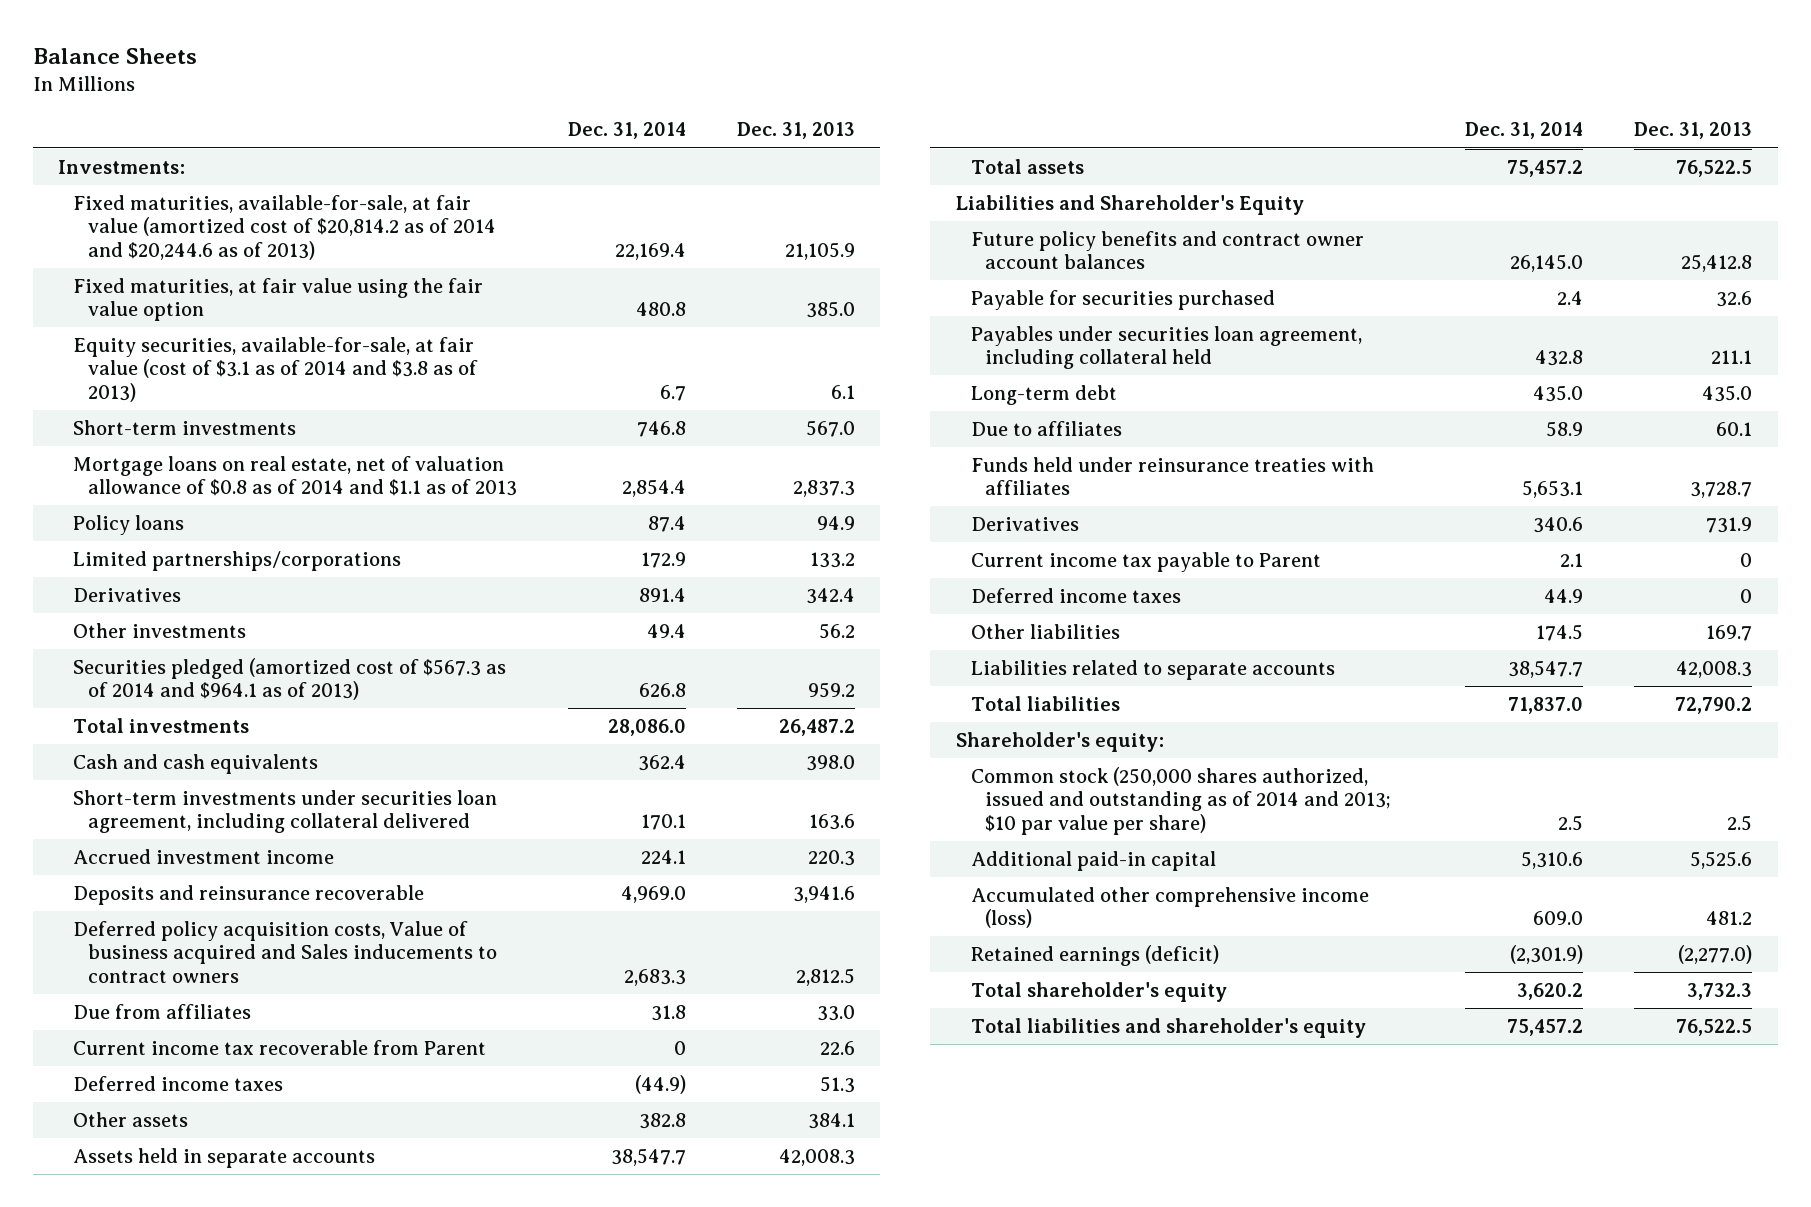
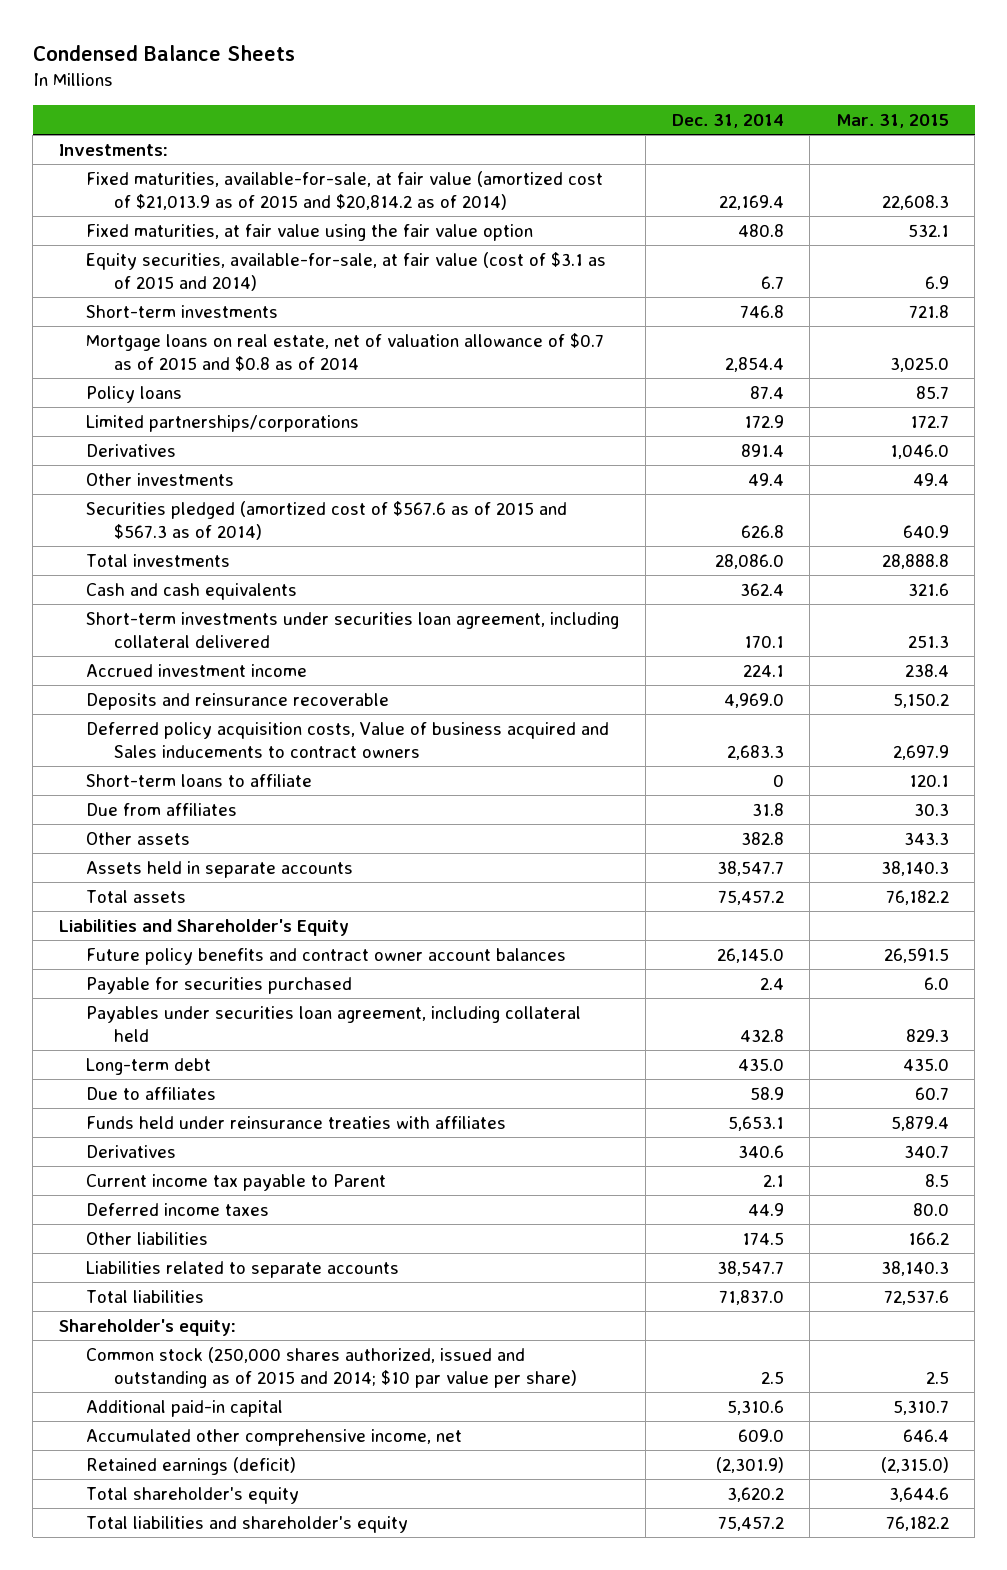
- Balance Sheets
+ Condensed Balance Sheets
- | Dec. 31, 2014 | Dec. 31, 2013
+ | Dec. 31, 2014 | Mar. 31, 2015
- Fixed maturities, available-for-sale, at fair value (amortized cost of $20,814.2 as of 2014 and $20,244.6 as of 2013) | 22,169.4 | 21,105.9
+ Fixed maturities, available-for-sale, at fair value (amortized cost of $21,013.9 as of 2015 and $20,814.2 as of 2014) | 22,169.4 | 22,608.3
- Equity securities, available-for-sale, at fair value (cost of $3.1 as of 2014 and $3.8 as of 2013) | 6.7 | 6.1
+ Equity securities, available-for-sale, at fair value (cost of $3.1 as of 2015 and 2014) | 6.7 | 6.9
- Mortgage loans on real estate, net of valuation allowance of $0.8 as of 2014 and $1.1 as of 2013 | 2,854.4 | 2,837.3
+ Mortgage loans on real estate, net of valuation allowance of $0.7 as of 2015 and $0.8 as of 2014 | 2,854.4 | 3,025.0
- Securities pledged (amortized cost of $567.3 as of 2014 and $964.1 as of 2013) | 626.8 | 959.2
+ Securities pledged (amortized cost of $567.6 as of 2015 and $567.3 as of 2014) | 626.8 | 640.9
+ Short-term loans to affiliate | 0 | 120.1
- Current income tax recoverable from Parent | 0 | 22.6
- Deferred income taxes | (44.9) | 51.3
- Common stock (250,000 shares authorized, issued and outstanding as of 2014 and 2013; $10 par value per share) | 2.5 | 2.5
+ Common stock (250,000 shares authorized, issued and outstanding as of 2015 and 2014; $10 par value per share) | 2.5 | 2.5
- Accumulated other comprehensive income (loss) | 609.0 | 481.2
+ Accumulated other comprehensive income, net | 609.0 | 646.4

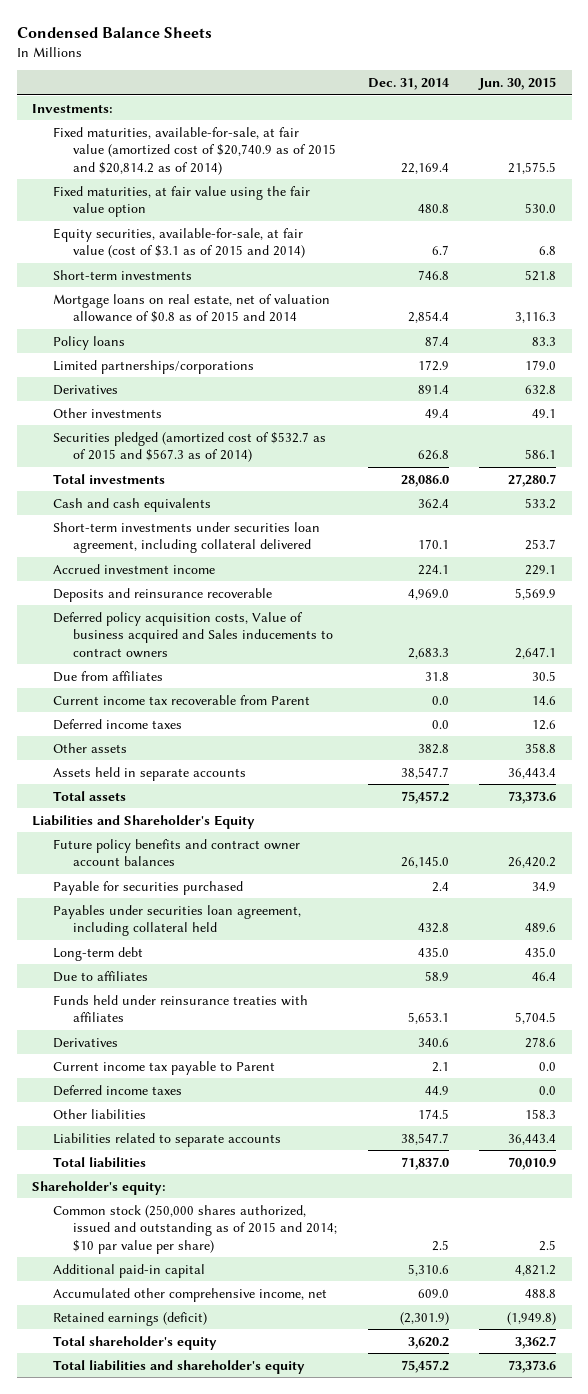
- | Dec. 31, 2014 | Mar. 31, 2015
+ | Dec. 31, 2014 | Jun. 30, 2015
- Fixed maturities, available-for-sale, at fair value (amortized cost of $21,013.9 as of 2015 and $20,814.2 as of 2014) | 22,169.4 | 22,608.3
+ Fixed maturities, available-for-sale, at fair value (amortized cost of $20,740.9 as of 2015 and $20,814.2 as of 2014) | 22,169.4 | 21,575.5
- Mortgage loans on real estate, net of valuation allowance of $0.7 as of 2015 and $0.8 as of 2014 | 2,854.4 | 3,025.0
+ Mortgage loans on real estate, net of valuation allowance of $0.8 as of 2015 and 2014 | 2,854.4 | 3,116.3
- Securities pledged (amortized cost of $567.6 as of 2015 and $567.3 as of 2014) | 626.8 | 640.9
+ Securities pledged (amortized cost of $532.7 as of 2015 and $567.3 as of 2014) | 626.8 | 586.1
- Short-term loans to affiliate | 0 | 120.1
+ Current income tax recoverable from Parent | 0.0 | 14.6
+ Deferred income taxes | 0.0 | 12.6

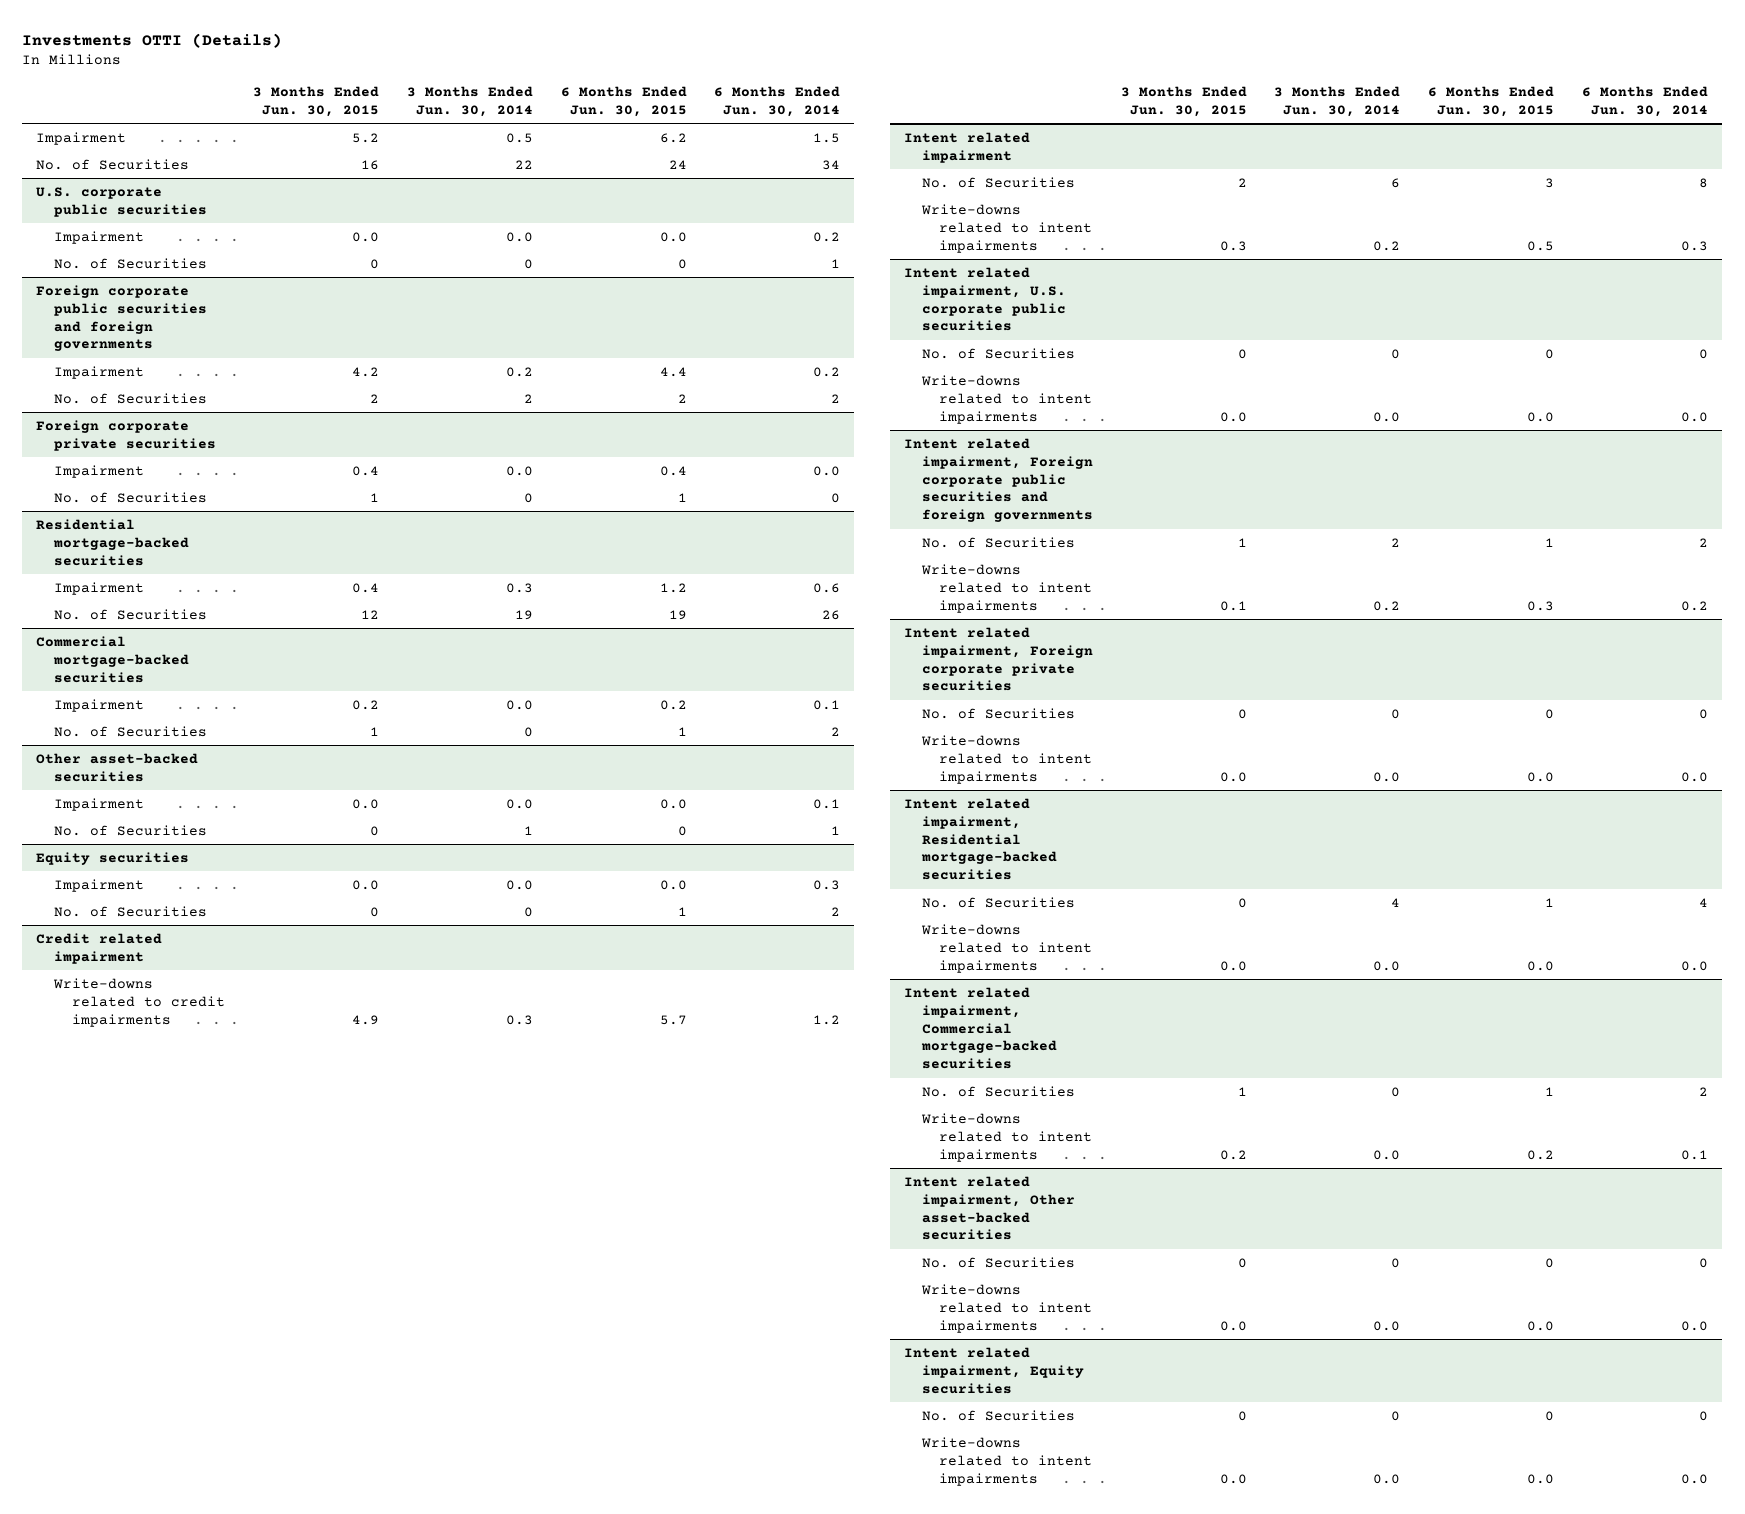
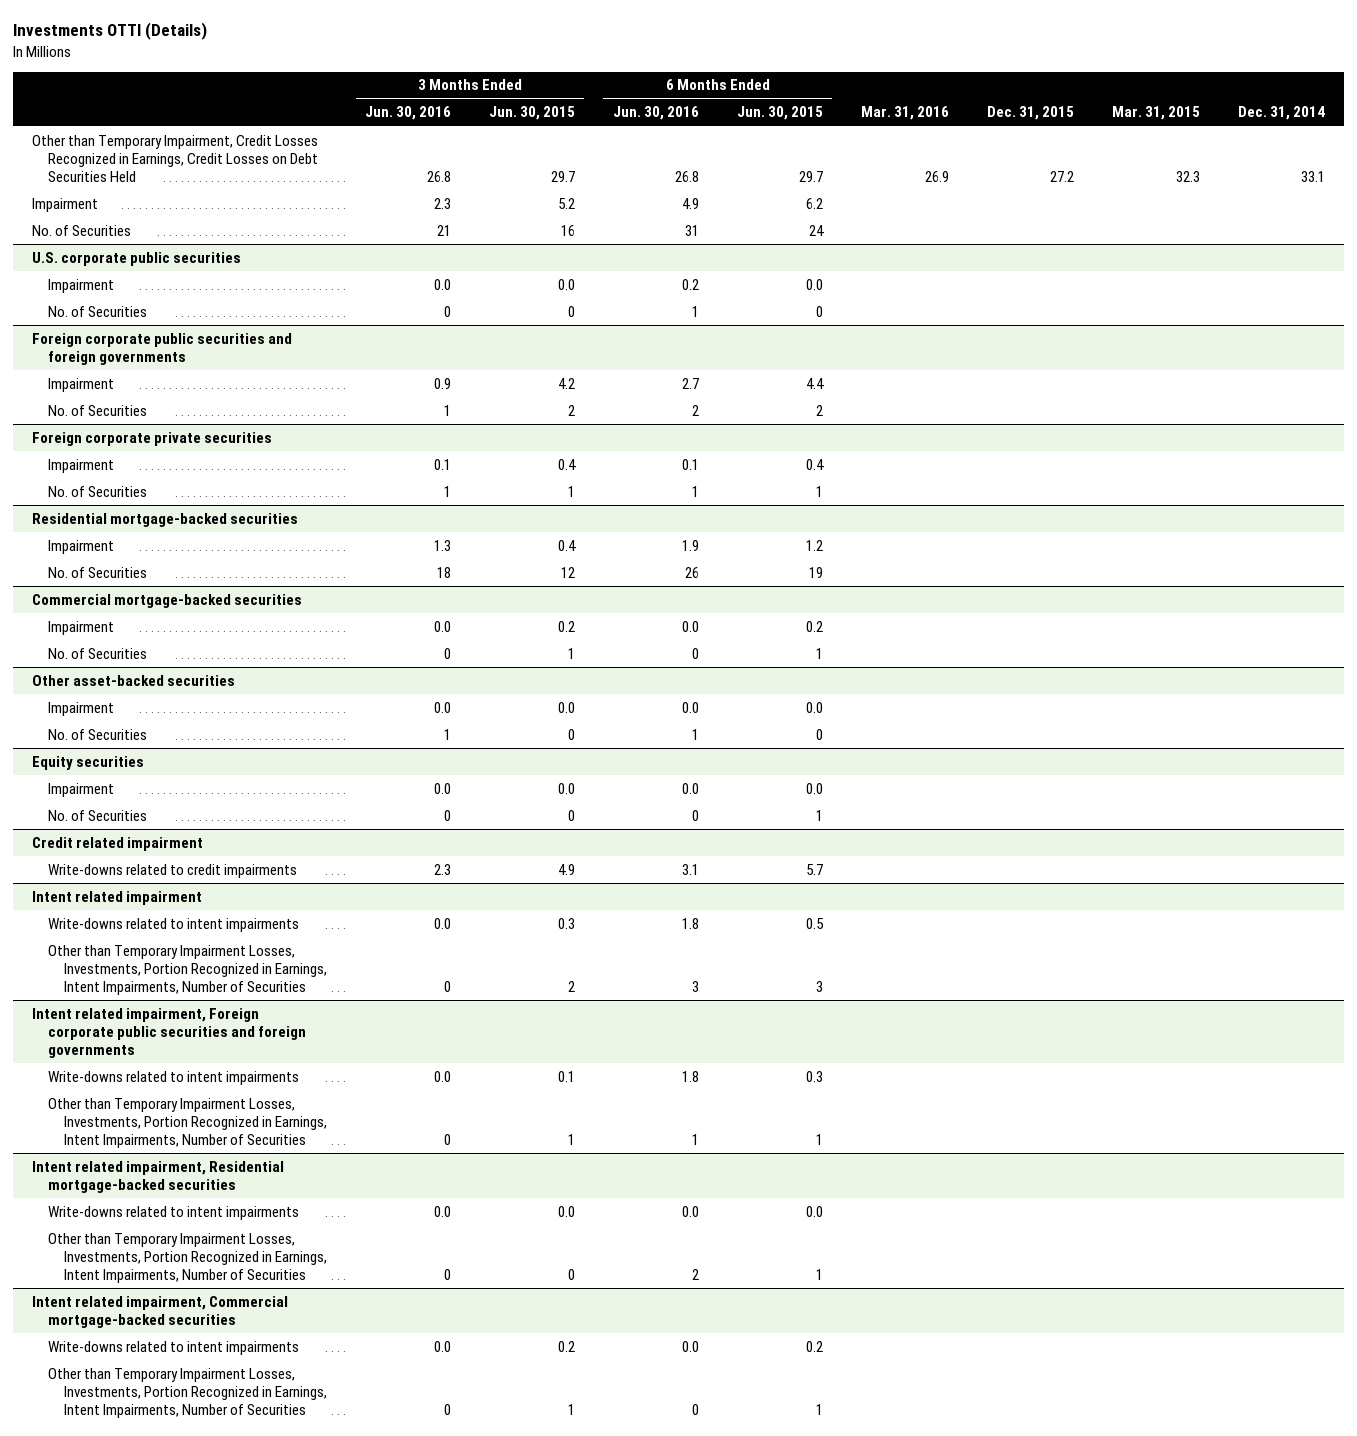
- | 3 Months Ended Jun. 30, 2015 | 3 Months Ended Jun. 30, 2014 | 6 Months Ended Jun. 30, 2015 | 6 Months Ended Jun. 30, 2014
+ | 3 Months Ended Jun. 30, 2016 | 3 Months Ended Jun. 30, 2015 | 6 Months Ended Jun. 30, 2016 | 6 Months Ended Jun. 30, 2015 | Mar. 31, 2016 | Dec. 31, 2015 | Mar. 31, 2015 | Dec. 31, 2014
+ Other than Temporary Impairment, Credit Losses Recognized in Earnings, Credit Losses on Debt Securities Held | 26.8 | 29.7 | 26.8 | 29.7 | 26.9 | 27.2 | 32.3 | 33.1
@ Intent related impairment
- No. of Securities | 2 | 6 | 3 | 8
- Intent related impairment, U.S. corporate public securities
- No. of Securities | 0 | 0 | 0 | 0
- Write-downs related to intent impairments | 0.0 | 0.0 | 0.0 | 0.0
@ Intent related impairment
+ Other than Temporary Impairment Losses, Investments, Portion Recognized in Earnings, Intent Impairments, Number of Securities | 0 | 2 | 3 | 3 | | | |
@ Intent related impairment, Foreign corporate public securities and foreign governments
- No. of Securities | 1 | 2 | 1 | 2
- Intent related impairment, Foreign corporate private securities
- No. of Securities | 0 | 0 | 0 | 0
- Write-downs related to intent impairments | 0.0 | 0.0 | 0.0 | 0.0
@ Intent related impairment, Foreign corporate public securities and foreign governments
+ Other than Temporary Impairment Losses, Investments, Portion Recognized in Earnings, Intent Impairments, Number of Securities | 0 | 1 | 1 | 1 | | | |
@ Intent related impairment, Residential mortgage-backed securities
- No. of Securities | 0 | 4 | 1 | 4
+ Other than Temporary Impairment Losses, Investments, Portion Recognized in Earnings, Intent Impairments, Number of Securities | 0 | 0 | 2 | 1 | | | |
@ Intent related impairment, Commercial mortgage-backed securities
- No. of Securities | 1 | 0 | 1 | 2
- Intent related impairment, Other asset-backed securities
- No. of Securities | 0 | 0 | 0 | 0
- Write-downs related to intent impairments | 0.0 | 0.0 | 0.0 | 0.0
- Intent related impairment, Equity securities
- No. of Securities | 0 | 0 | 0 | 0
- Write-downs related to intent impairments | 0.0 | 0.0 | 0.0 | 0.0
@ Intent related impairment, Commercial mortgage-backed securities
+ Other than Temporary Impairment Losses, Investments, Portion Recognized in Earnings, Intent Impairments, Number of Securities | 0 | 1 | 0 | 1 | | | |

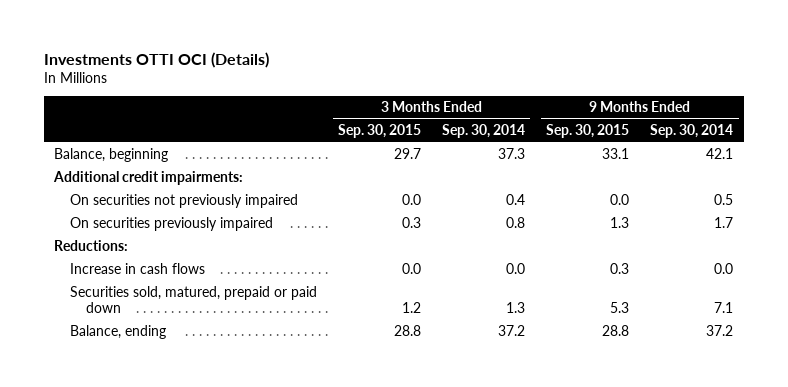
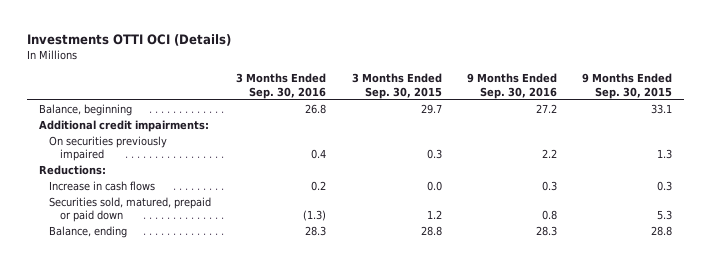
- | 3 Months Ended Sep. 30, 2015 | 3 Months Ended Sep. 30, 2014 | 9 Months Ended Sep. 30, 2015 | 9 Months Ended Sep. 30, 2014
+ | 3 Months Ended Sep. 30, 2016 | 3 Months Ended Sep. 30, 2015 | 9 Months Ended Sep. 30, 2016 | 9 Months Ended Sep. 30, 2015
- On securities not previously impaired | 0.0 | 0.4 | 0.0 | 0.5

